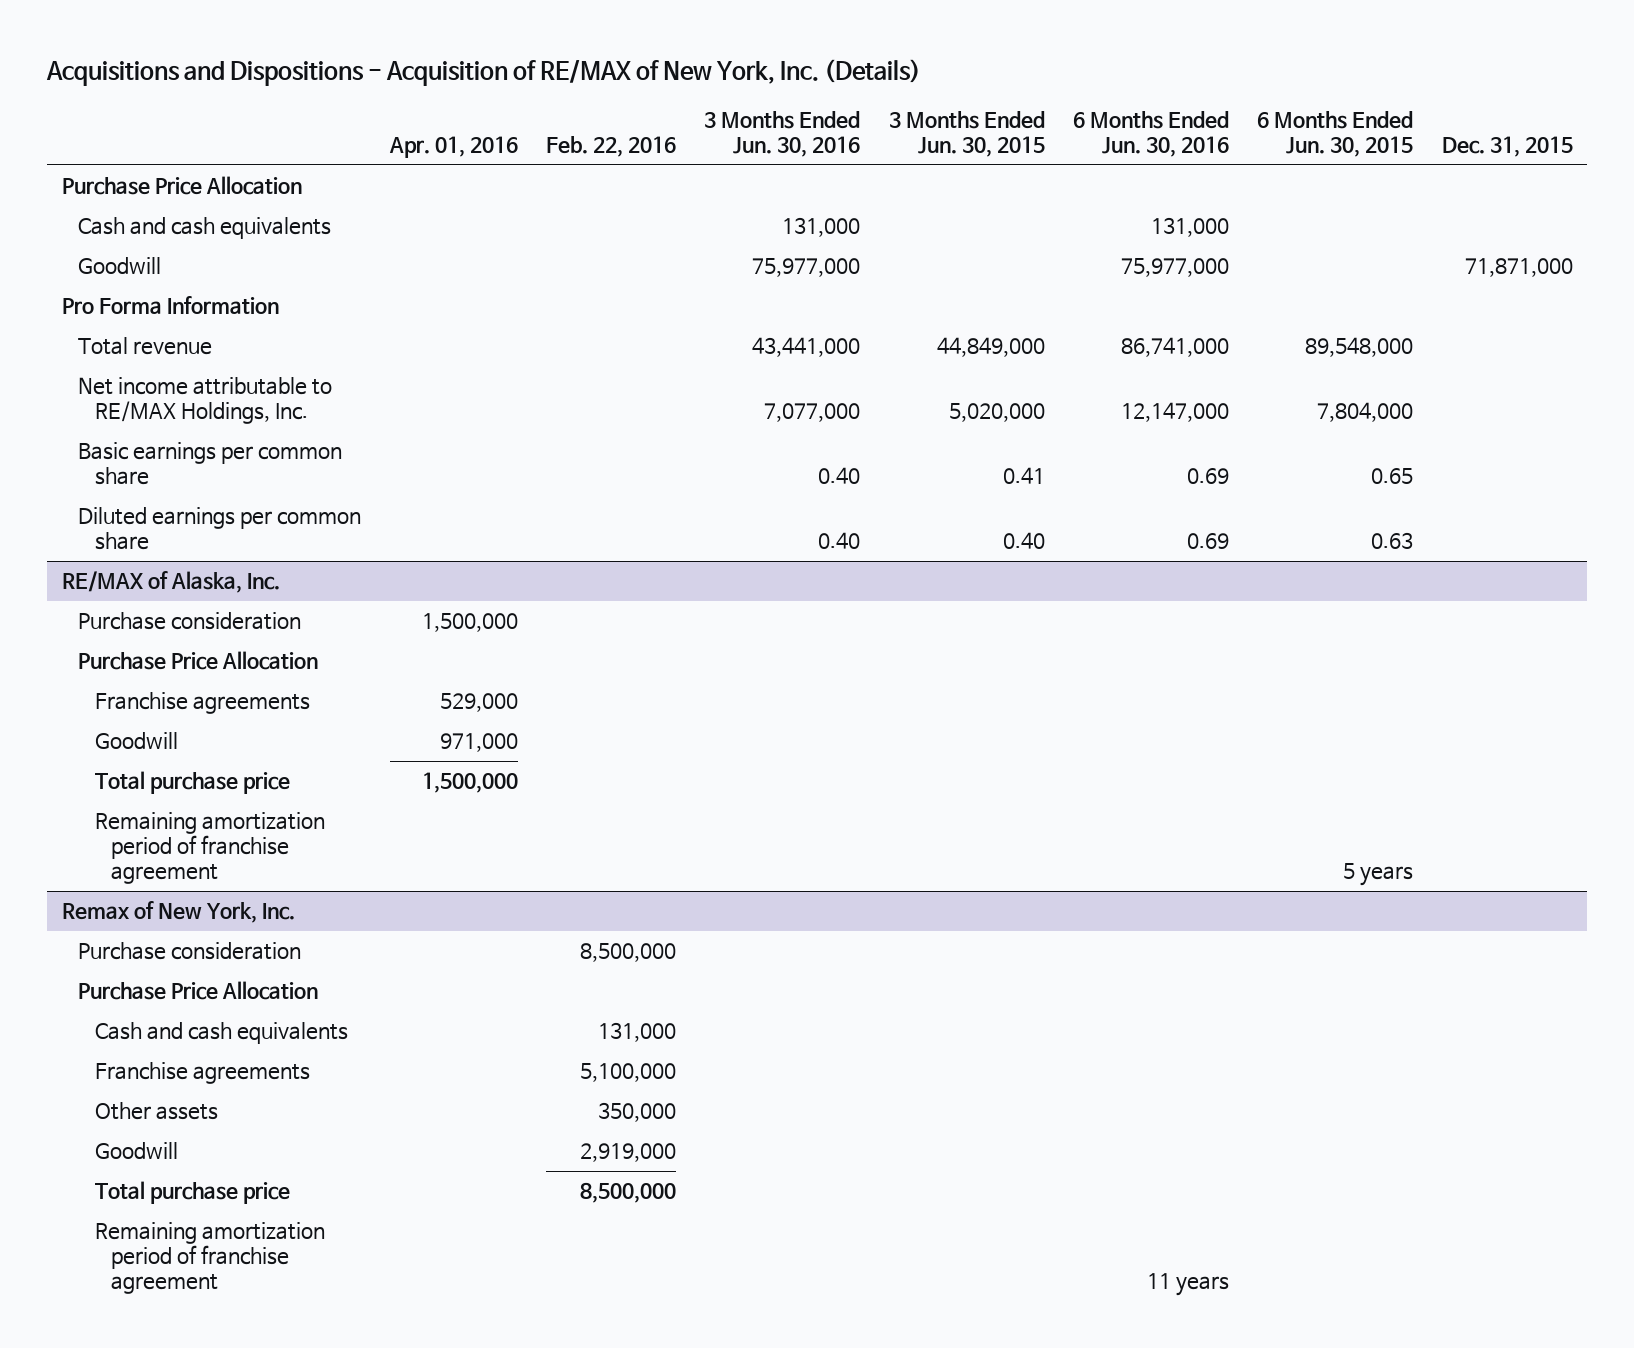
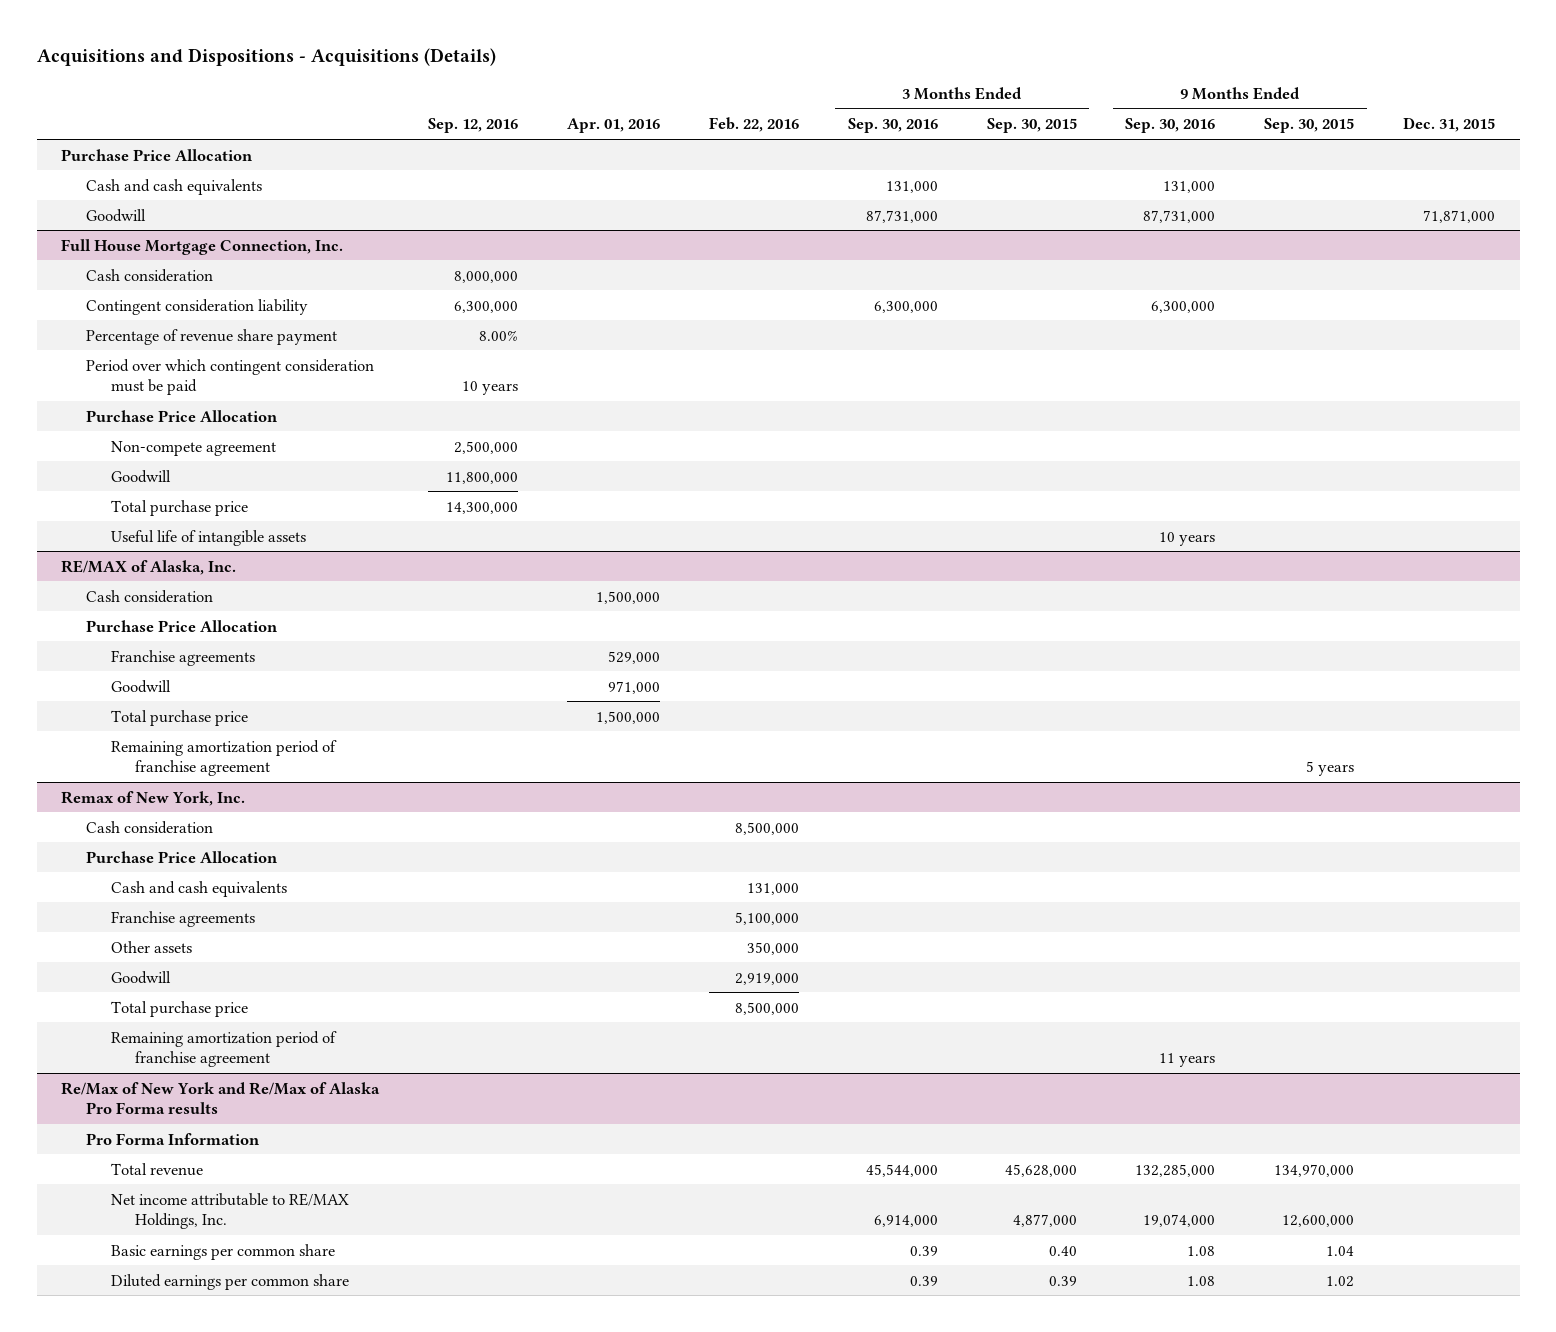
- Acquisitions and Dispositions - Acquisition of RE/MAX of New York, Inc. (Details)
+ Acquisitions and Dispositions - Acquisitions (Details)
- | Apr. 01, 2016 | Feb. 22, 2016 | 3 Months Ended Jun. 30, 2016 | 3 Months Ended Jun. 30, 2015 | 6 Months Ended Jun. 30, 2016 | 6 Months Ended Jun. 30, 2015 | Dec. 31, 2015
+ | Sep. 12, 2016 | Apr. 01, 2016 | Feb. 22, 2016 | 3 Months Ended Sep. 30, 2016 | 3 Months Ended Sep. 30, 2015 | 9 Months Ended Sep. 30, 2016 | 9 Months Ended Sep. 30, 2015 | Dec. 31, 2015
- Pro Forma Information
- Total revenue | | | 43,441,000 | 44,849,000 | 86,741,000 | 89,548,000 |
- Net income attributable to RE/MAX Holdings, Inc. | | | 7,077,000 | 5,020,000 | 12,147,000 | 7,804,000 |
- Basic earnings per common share | | | 0.40 | 0.41 | 0.69 | 0.65 |
- Diluted earnings per common share | | | 0.40 | 0.40 | 0.69 | 0.63 |
+ Full House Mortgage Connection, Inc.
+ Cash consideration | 8,000,000 | | | | | | |
+ Contingent consideration liability | 6,300,000 | | | 6,300,000 | | 6,300,000 | |
+ Percentage of revenue share payment | 8.00% | | | | | | |
+ Period over which contingent consideration must be paid | 10 years | | | | | | |
+ Purchase Price Allocation
+ Non-compete agreement | 2,500,000 | | | | | | |
+ Goodwill | 11,800,000 | | | | | | |
+ Total purchase price | 14,300,000 | | | | | | |
+ Useful life of intangible assets | | | | | | 10 years | |
@ RE/MAX of Alaska, Inc.
- Purchase consideration | 1,500,000 | | | | | |
+ Cash consideration | | 1,500,000 | | | | | |
@ Remax of New York, Inc.
- Purchase consideration | | 8,500,000 | | | | |
+ Cash consideration | | | 8,500,000 | | | | |
+ Re/Max of New York and Re/Max of Alaska Pro Forma results
+ Pro Forma Information
+ Total revenue | | | | 45,544,000 | 45,628,000 | 132,285,000 | 134,970,000 |
+ Net income attributable to RE/MAX Holdings, Inc. | | | | 6,914,000 | 4,877,000 | 19,074,000 | 12,600,000 |
+ Basic earnings per common share | | | | 0.39 | 0.40 | 1.08 | 1.04 |
+ Diluted earnings per common share | | | | 0.39 | 0.39 | 1.08 | 1.02 |

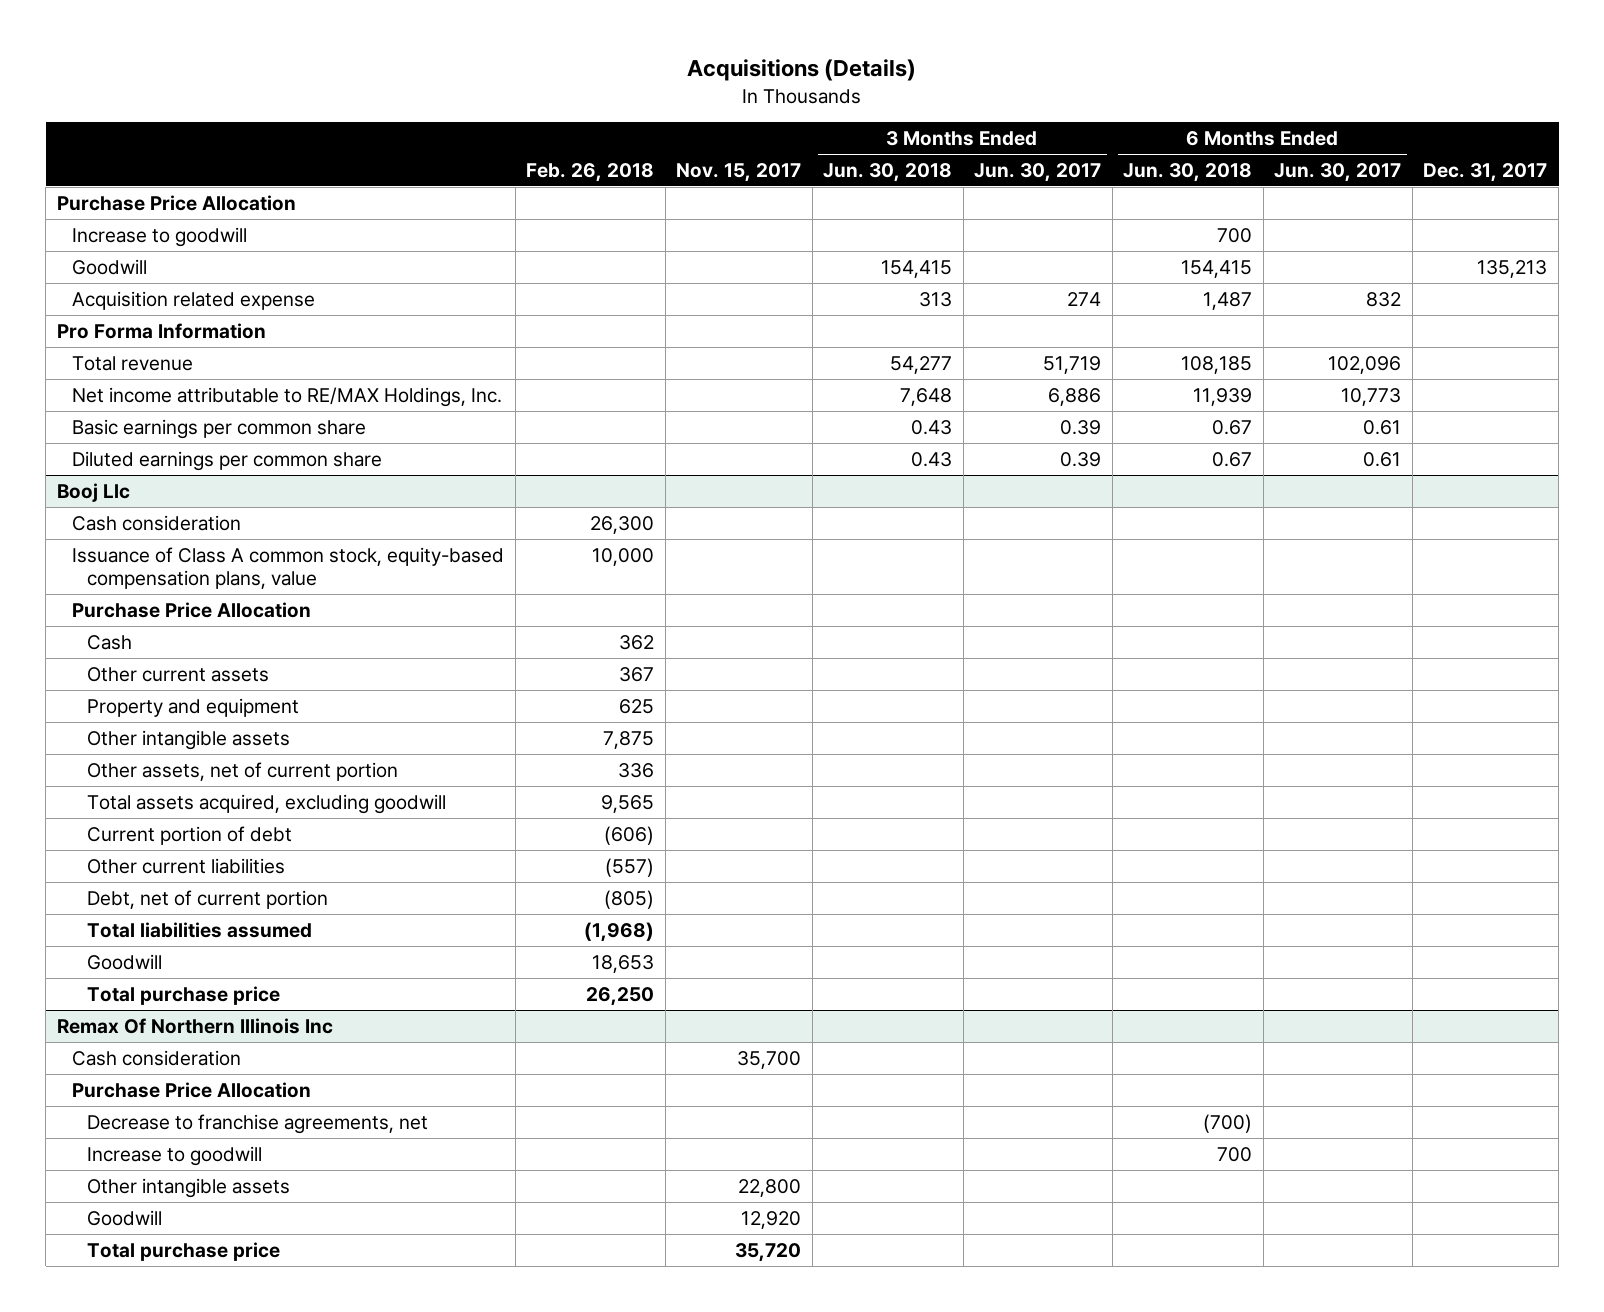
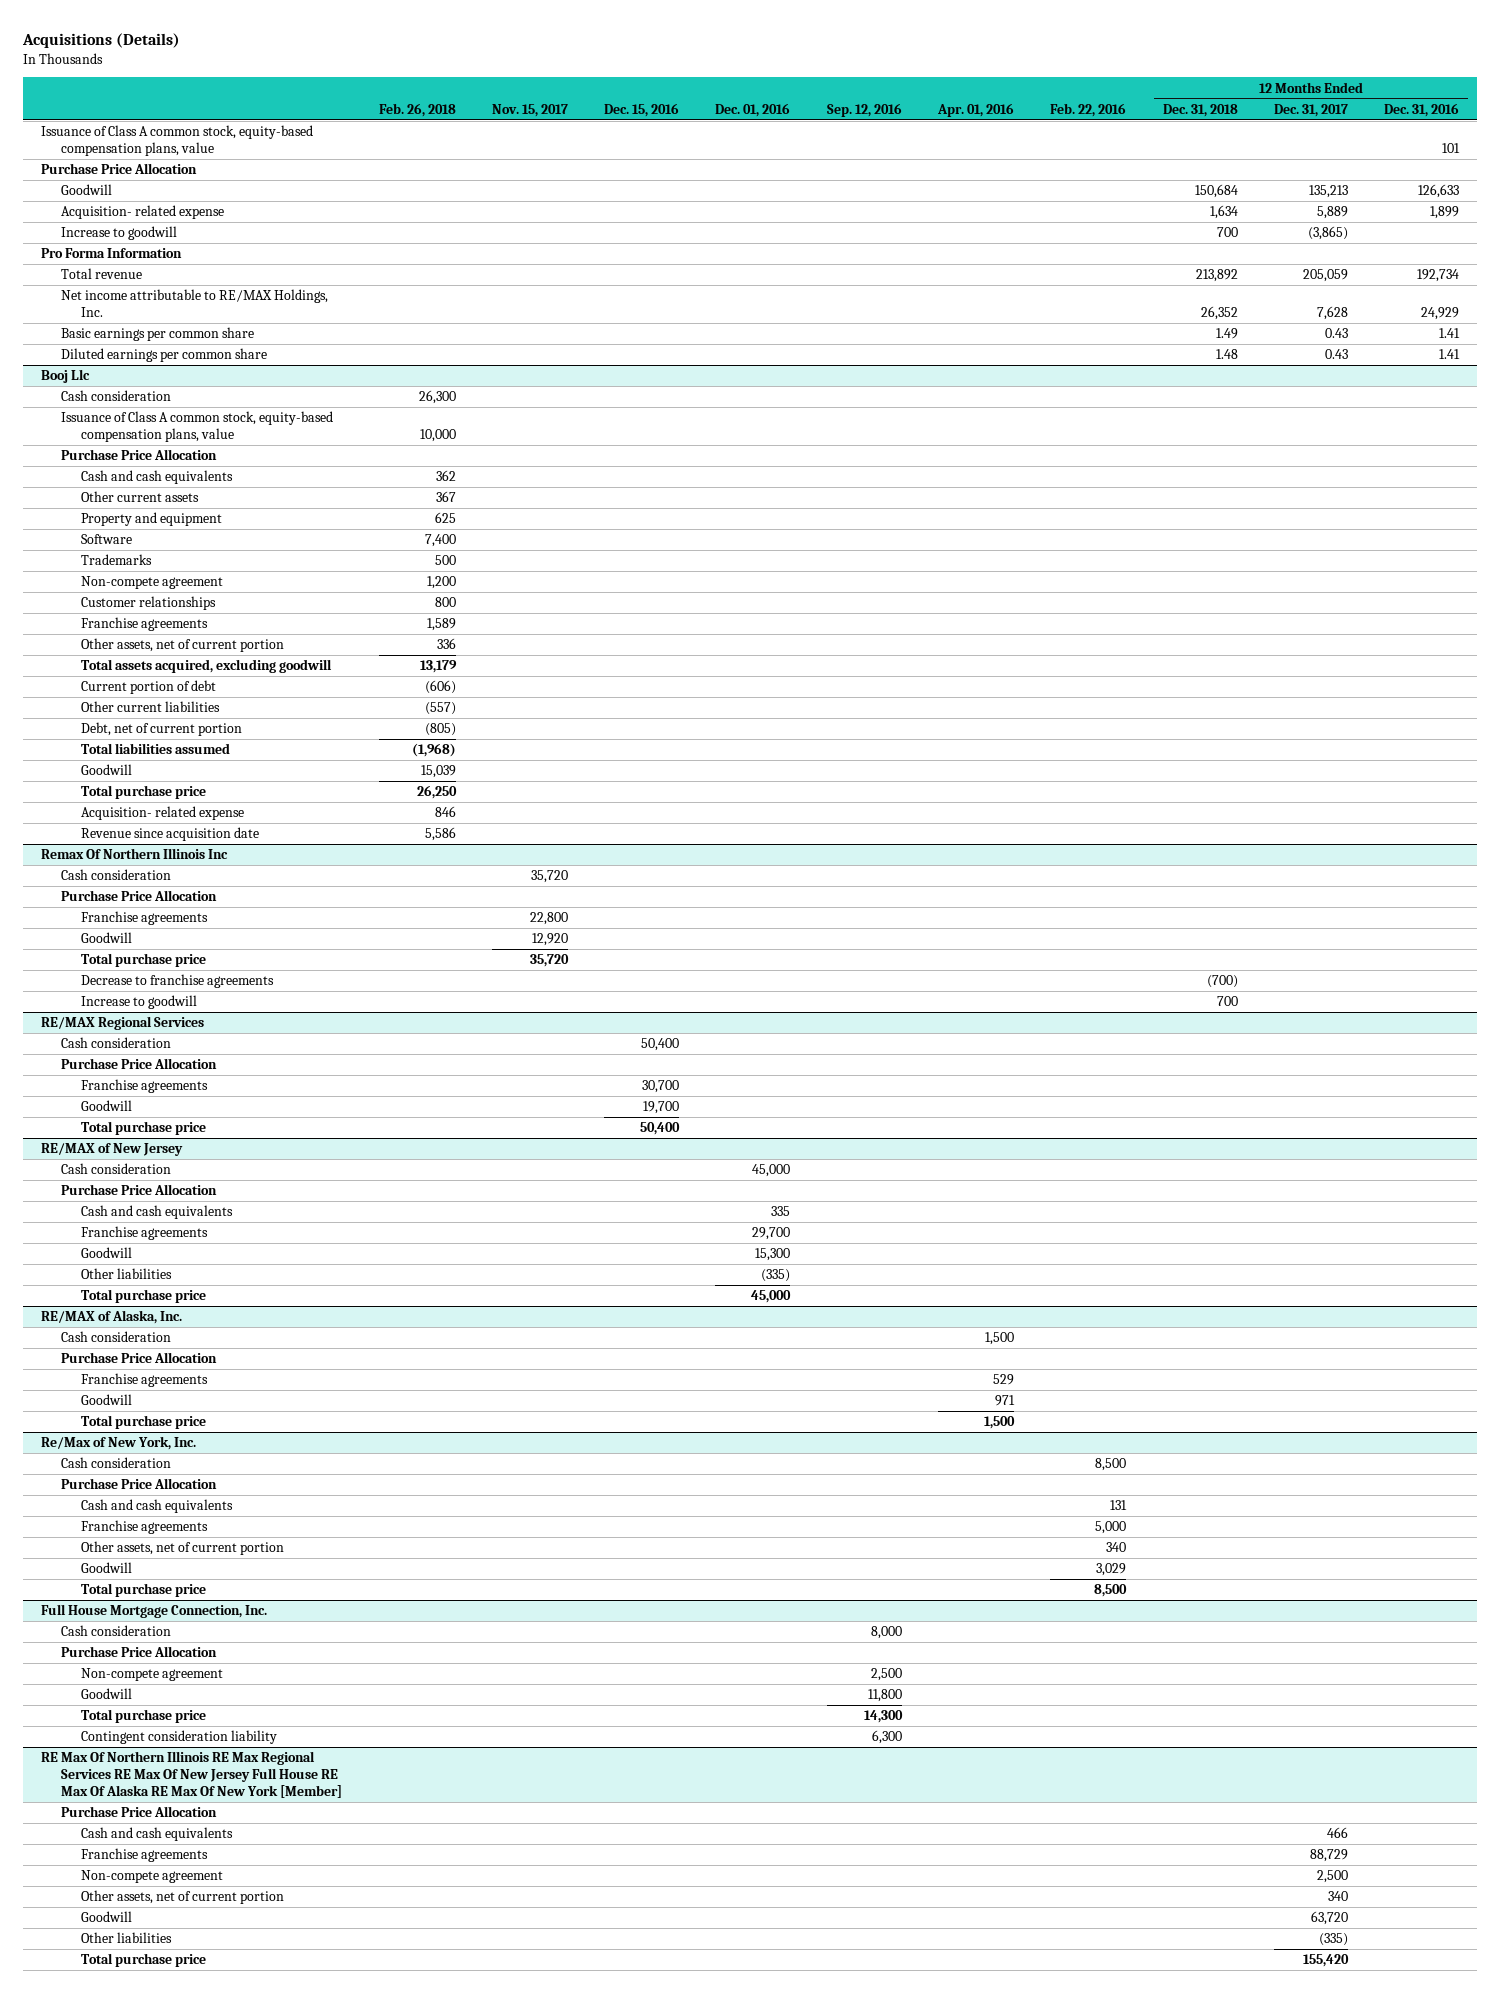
- | Feb. 26, 2018 | Nov. 15, 2017 | 3 Months Ended Jun. 30, 2018 | 3 Months Ended Jun. 30, 2017 | 6 Months Ended Jun. 30, 2018 | 6 Months Ended Jun. 30, 2017 | Dec. 31, 2017
+ | Feb. 26, 2018 | Nov. 15, 2017 | Dec. 15, 2016 | Dec. 01, 2016 | Sep. 12, 2016 | Apr. 01, 2016 | Feb. 22, 2016 | 12 Months Ended Dec. 31, 2018 | 12 Months Ended Dec. 31, 2017 | 12 Months Ended Dec. 31, 2016
+ Issuance of Class A common stock, equity-based compensation plans, value | | | | | | | | | | 101
- Acquisition related expense | | | 313 | 274 | 1,487 | 832 |
+ Acquisition- related expense | | | | | | | | 1,634 | 5,889 | 1,899
moved down: Increase to goodwill | | | | | | | | 700 | (3,865) |
@ Booj Llc
- Cash | 362 | | | | | |
+ Cash and cash equivalents | 362 | | | | | | | | |
- Other intangible assets | 7,875 | | | | | |
+ Software | 7,400 | | | | | | | | |
+ Trademarks | 500 | | | | | | | | |
+ Non-compete agreement | 1,200 | | | | | | | | |
+ Customer relationships | 800 | | | | | | | | |
+ Franchise agreements | 1,589 | | | | | | | | |
- Total assets acquired, excluding goodwill | 9,565 | | | | | |
+ Total assets acquired, excluding goodwill | 13,179 | | | | | | | | |
- Goodwill | 18,653 | | | | | |
+ Goodwill | 15,039 | | | | | | | | |
+ Acquisition- related expense | 846 | | | | | | | | |
+ Revenue since acquisition date | 5,586 | | | | | | | | |
@ Remax Of Northern Illinois Inc
- Cash consideration | | 35,700 | | | | |
+ Cash consideration | | 35,720 | | | | | | | |
- Decrease to franchise agreements, net | | | | | (700) | |
- Other intangible assets | | 22,800 | | | | |
+ Franchise agreements | | 22,800 | | | | | | | |
+ Decrease to franchise agreements | | | | | | | | (700) | |
moved down: Increase to goodwill | | | | | | | | 700 | |
+ RE/MAX Regional Services
+ Cash consideration | | | 50,400 | | | | | | |
+ Purchase Price Allocation
+ Franchise agreements | | | 30,700 | | | | | | |
+ Goodwill | | | 19,700 | | | | | | |
+ Total purchase price | | | 50,400 | | | | | | |
+ RE/MAX of New Jersey
+ Cash consideration | | | | 45,000 | | | | | |
+ Purchase Price Allocation
+ Cash and cash equivalents | | | | 335 | | | | | |
+ Franchise agreements | | | | 29,700 | | | | | |
+ Goodwill | | | | 15,300 | | | | | |
+ Other liabilities | | | | (335) | | | | | |
+ Total purchase price | | | | 45,000 | | | | | |
+ RE/MAX of Alaska, Inc.
+ Cash consideration | | | | | | 1,500 | | | |
+ Purchase Price Allocation
+ Franchise agreements | | | | | | 529 | | | |
+ Goodwill | | | | | | 971 | | | |
+ Total purchase price | | | | | | 1,500 | | | |
+ Re/Max of New York, Inc.
+ Cash consideration | | | | | | | 8,500 | | |
+ Purchase Price Allocation
+ Cash and cash equivalents | | | | | | | 131 | | |
+ Franchise agreements | | | | | | | 5,000 | | |
+ Other assets, net of current portion | | | | | | | 340 | | |
+ Goodwill | | | | | | | 3,029 | | |
+ Total purchase price | | | | | | | 8,500 | | |
+ Full House Mortgage Connection, Inc.
+ Cash consideration | | | | | 8,000 | | | | |
+ Purchase Price Allocation
+ Non-compete agreement | | | | | 2,500 | | | | |
+ Goodwill | | | | | 11,800 | | | | |
+ Total purchase price | | | | | 14,300 | | | | |
+ Contingent consideration liability | | | | | 6,300 | | | | |
+ RE Max Of Northern Illinois RE Max Regional Services RE Max Of New Jersey Full House RE Max Of Alaska RE Max Of New York [Member]
+ Purchase Price Allocation
+ Cash and cash equivalents | | | | | | | | | 466 |
+ Franchise agreements | | | | | | | | | 88,729 |
+ Non-compete agreement | | | | | | | | | 2,500 |
+ Other assets, net of current portion | | | | | | | | | 340 |
+ Goodwill | | | | | | | | | 63,720 |
+ Other liabilities | | | | | | | | | (335) |
+ Total purchase price | | | | | | | | | 155,420 |

